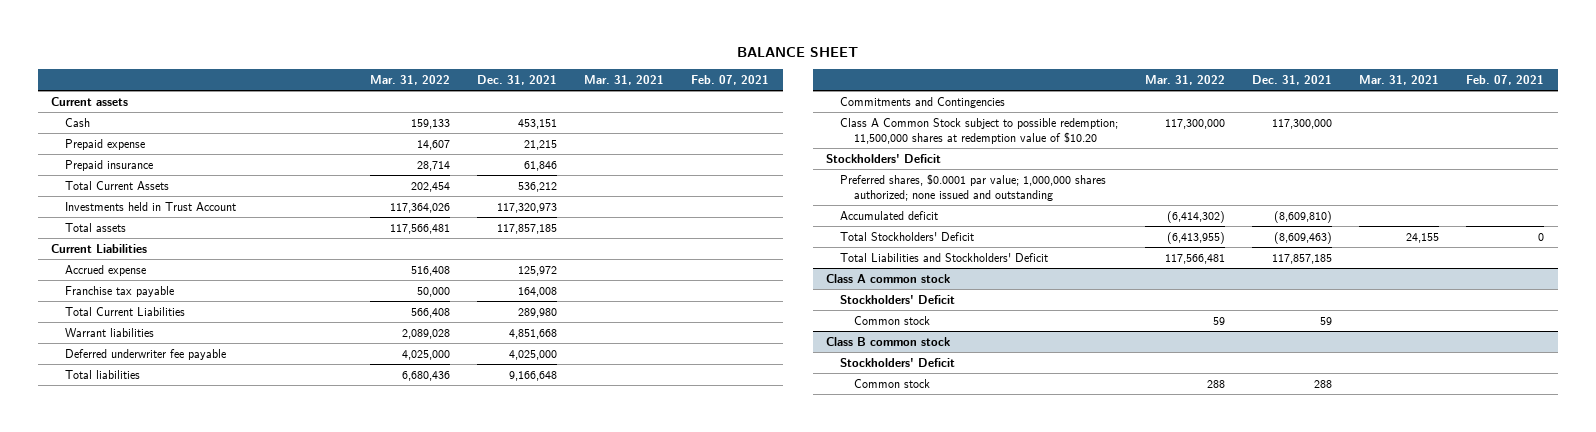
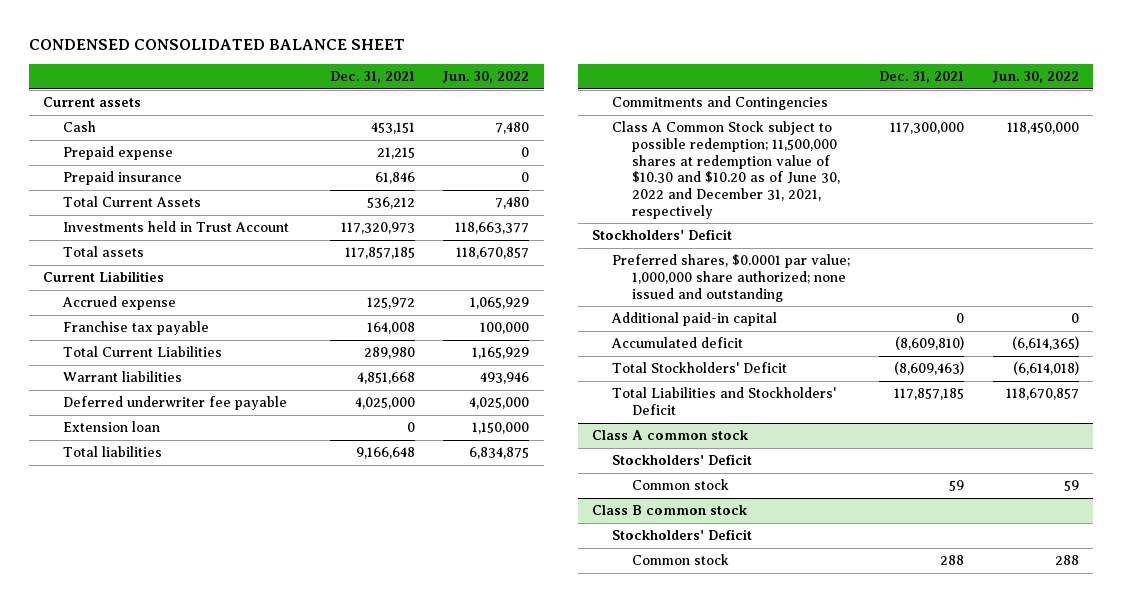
- BALANCE SHEET
+ CONDENSED CONSOLIDATED BALANCE SHEET
- | Mar. 31, 2022 | Dec. 31, 2021 | Mar. 31, 2021 | Feb. 07, 2021
+ | Dec. 31, 2021 | Jun. 30, 2022
+ Extension loan | 0 | 1,150,000
- Class A Common Stock subject to possible redemption; 11,500,000 shares at redemption value of $10.20 | 117,300,000 | 117,300,000 | |
+ Class A Common Stock subject to possible redemption; 11,500,000 shares at redemption value of $10.30 and $10.20 as of June 30, 2022 and December 31, 2021, respectively | 117,300,000 | 118,450,000
- Preferred shares, $0.0001 par value; 1,000,000 shares authorized; none issued and outstanding
+ Preferred shares, $0.0001 par value; 1,000,000 share authorized; none issued and outstanding
+ Additional paid-in capital | 0 | 0

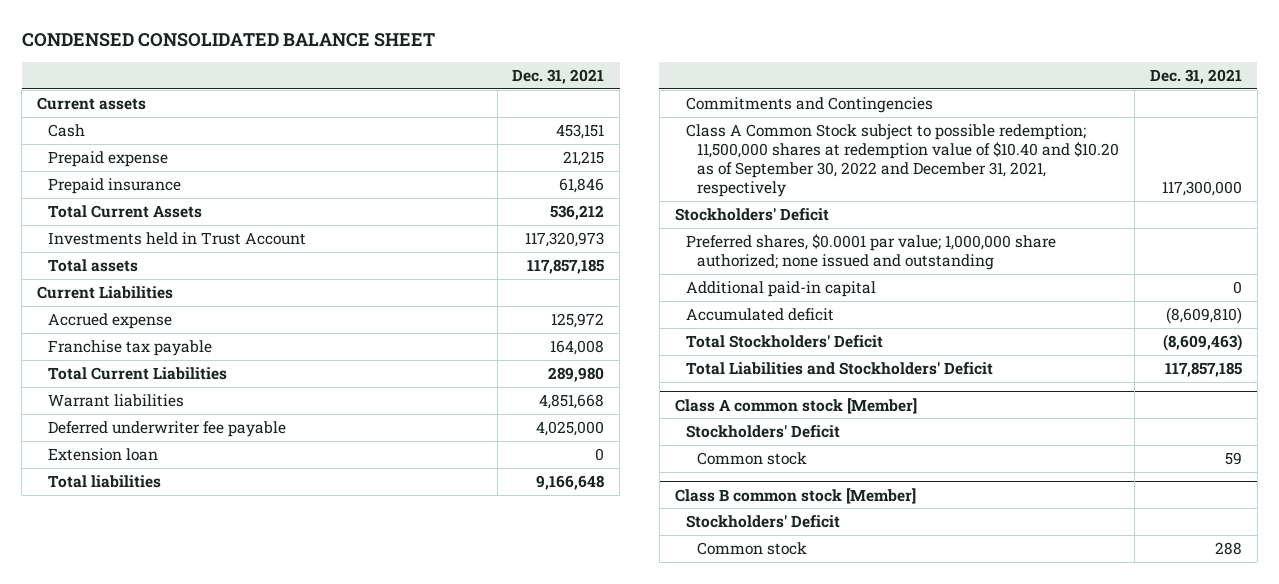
- | Dec. 31, 2021 | Jun. 30, 2022
+ | Dec. 31, 2021
- Class A Common Stock subject to possible redemption; 11,500,000 shares at redemption value of $10.30 and $10.20 as of June 30, 2022 and December 31, 2021, respectively | 117,300,000 | 118,450,000
+ Class A Common Stock subject to possible redemption; 11,500,000 shares at redemption value of $10.40 and $10.20 as of September 30, 2022 and December 31, 2021, respectively | 117,300,000
- Class A common stock
+ Class A common stock [Member]
- Class B common stock
+ Class B common stock [Member]

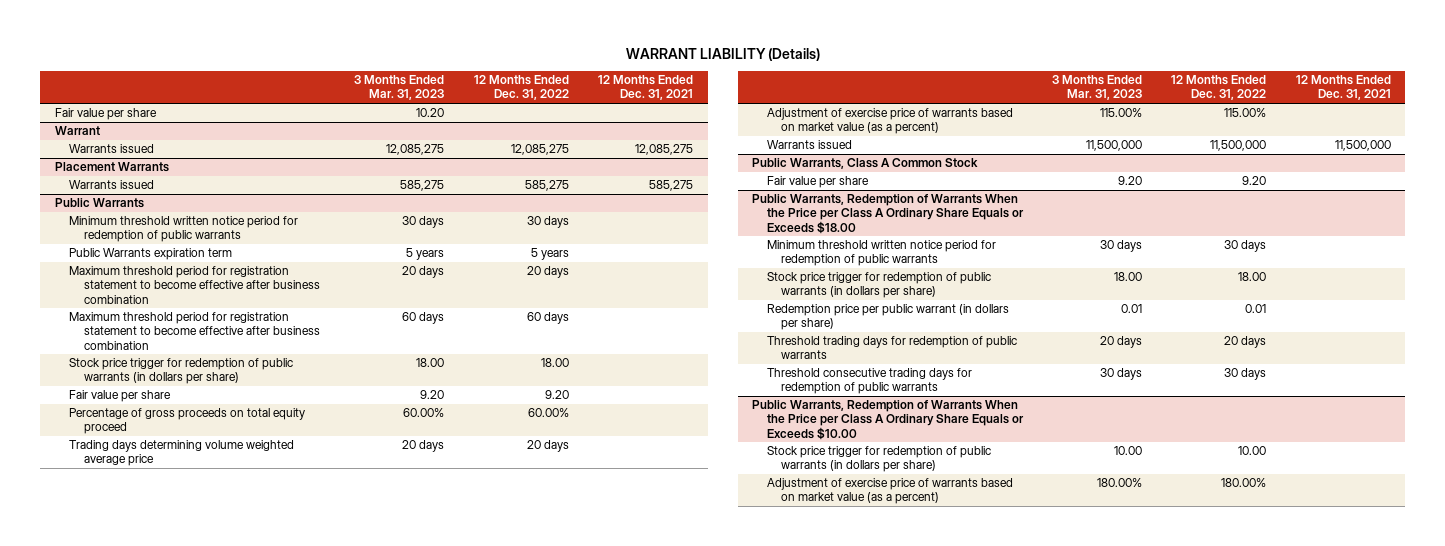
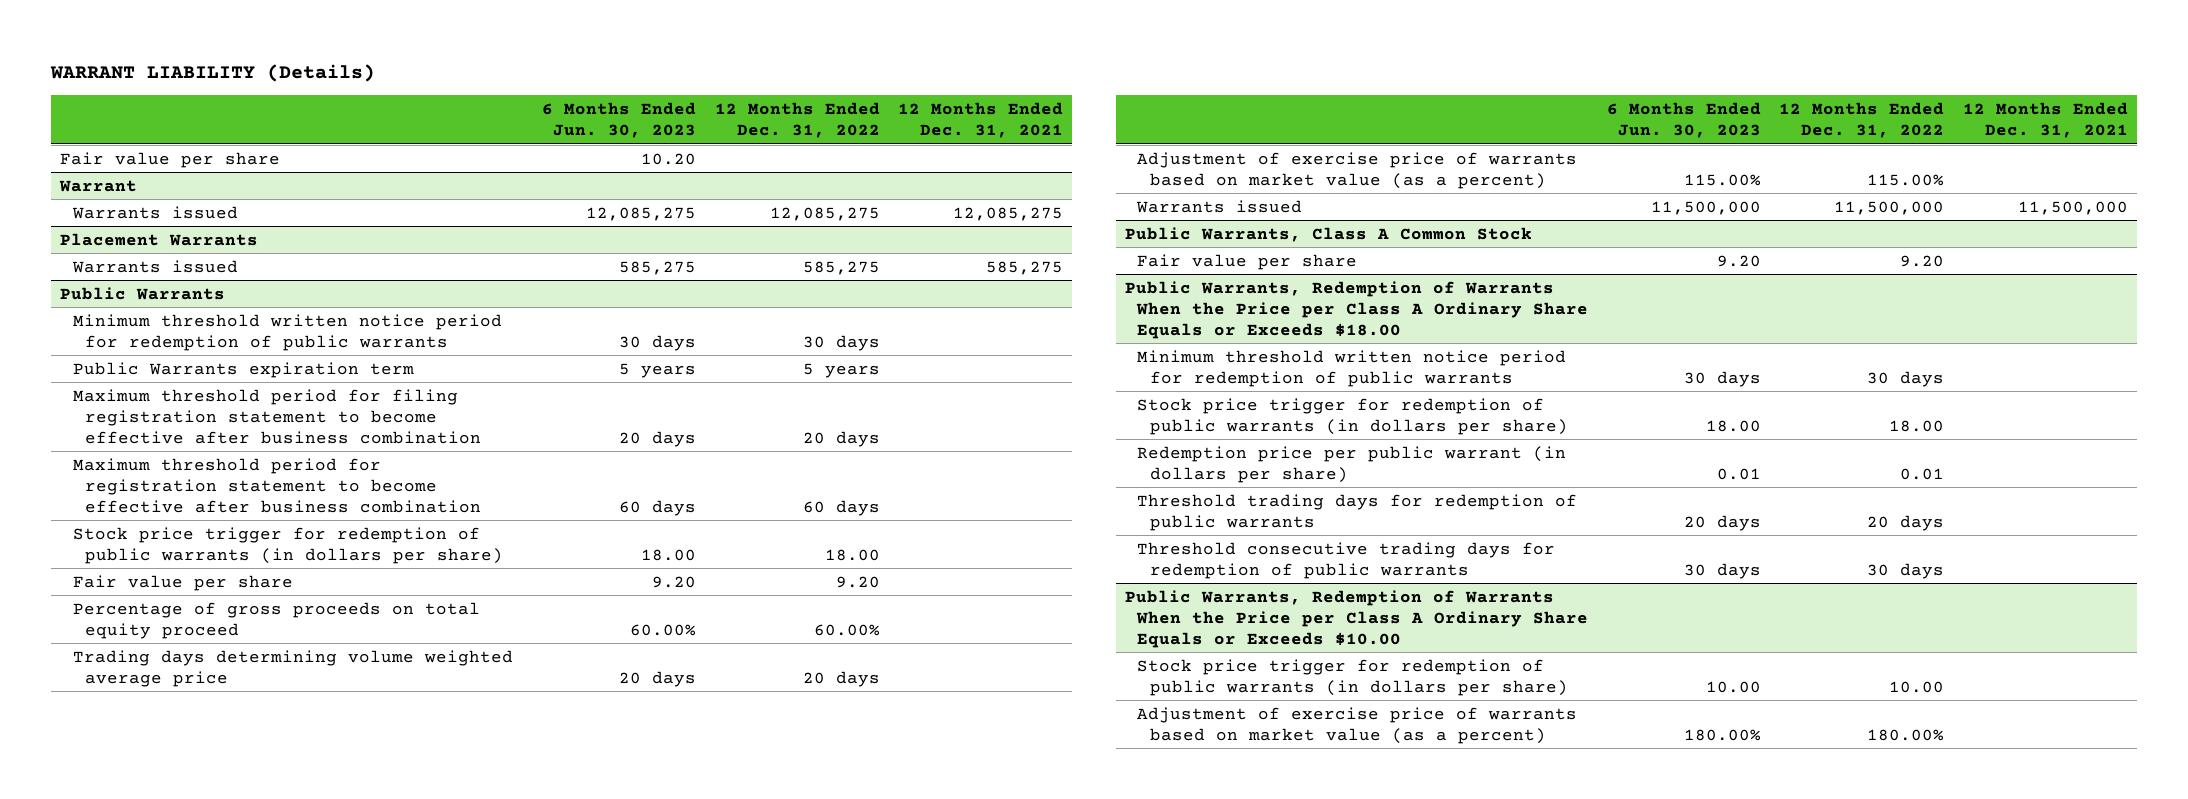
- | 3 Months Ended Mar. 31, 2023 | 12 Months Ended Dec. 31, 2022 | 12 Months Ended Dec. 31, 2021
+ | 6 Months Ended Jun. 30, 2023 | 12 Months Ended Dec. 31, 2022 | 12 Months Ended Dec. 31, 2021
@ Public Warrants
- Maximum threshold period for registration statement to become effective after business combination | 20 days | 20 days |
+ Maximum threshold period for filing registration statement to become effective after business combination | 20 days | 20 days |

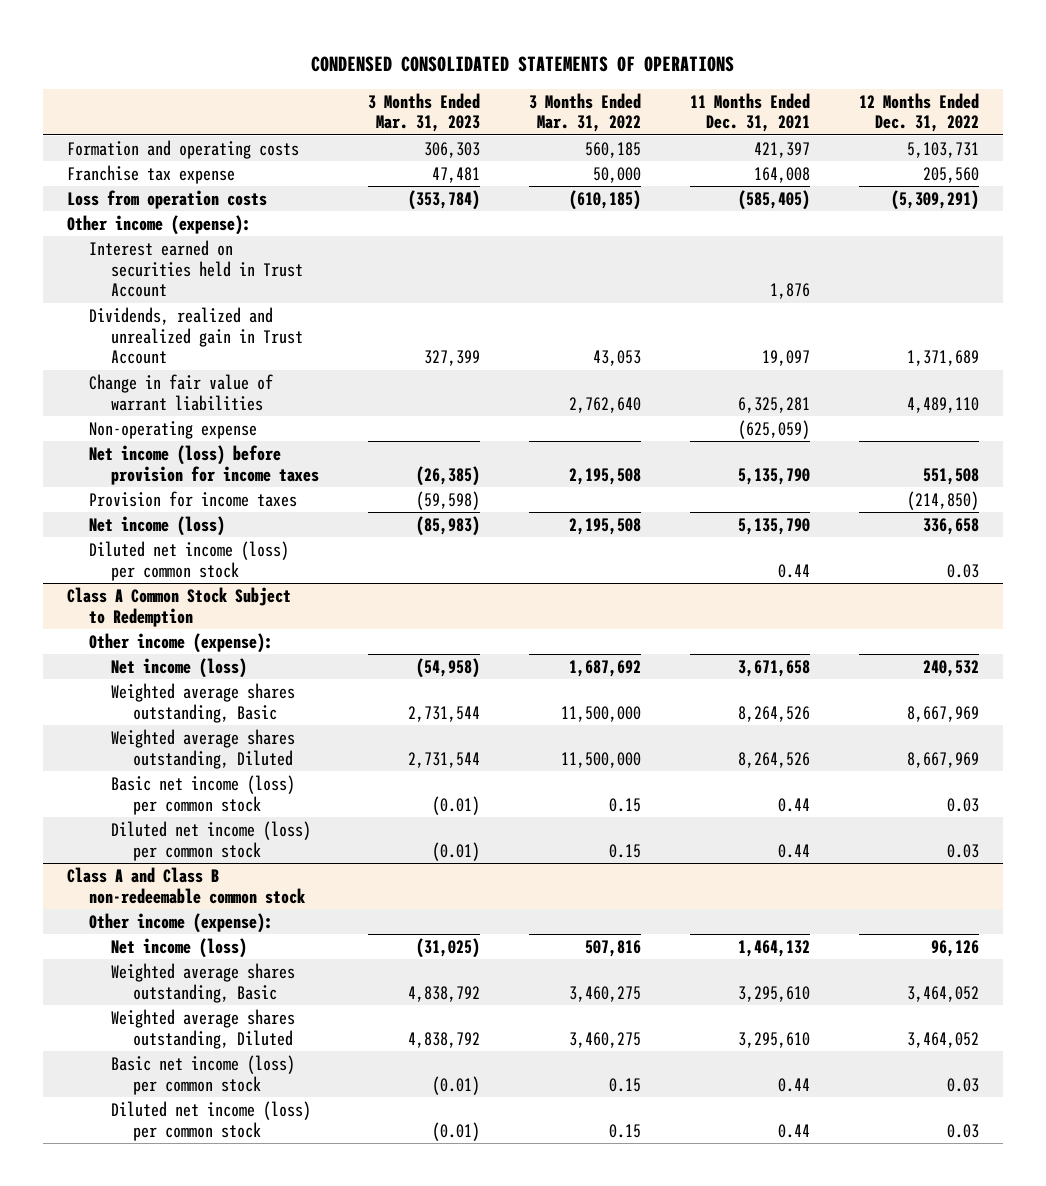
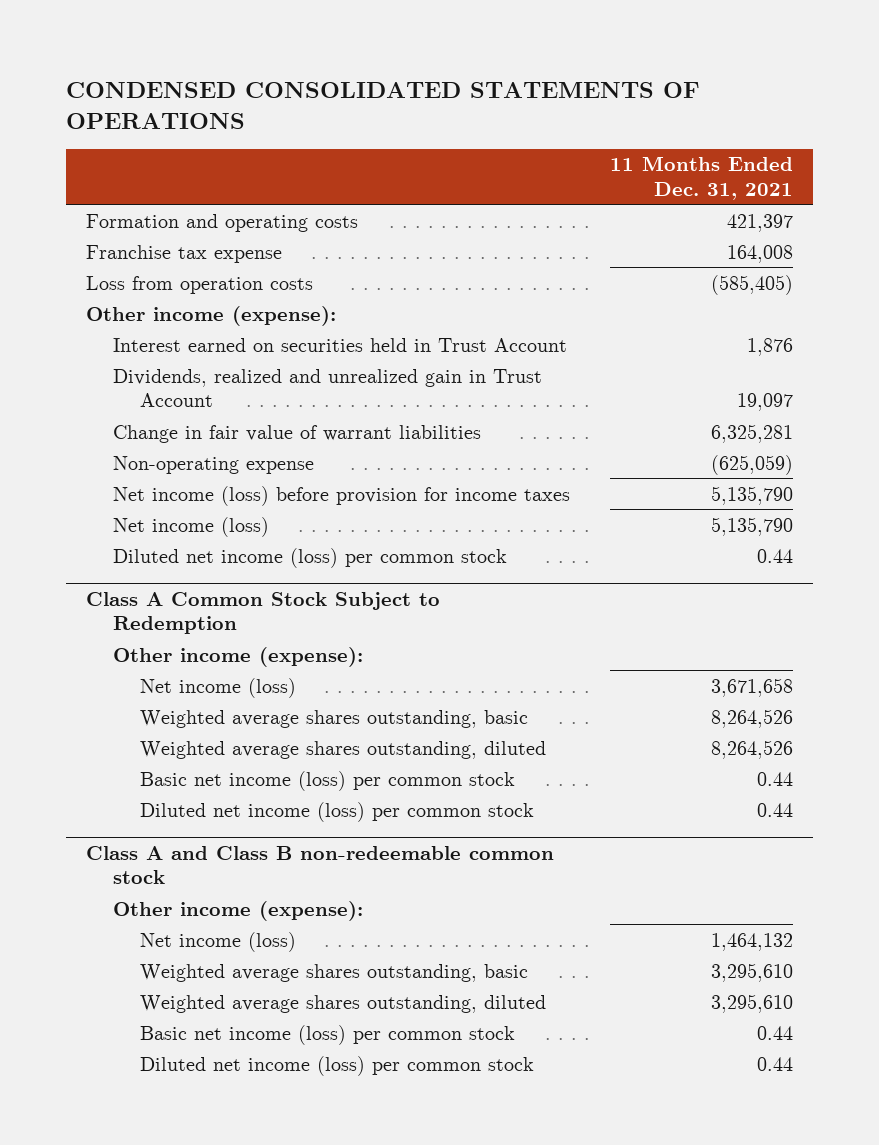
- | 3 Months Ended Mar. 31, 2023 | 3 Months Ended Mar. 31, 2022 | 11 Months Ended Dec. 31, 2021 | 12 Months Ended Dec. 31, 2022
+ | 11 Months Ended Dec. 31, 2021
- Provision for income taxes | (59,598) | | | (214,850)
@ Class A Common Stock Subject to Redemption
- Weighted average shares outstanding, Basic | 2,731,544 | 11,500,000 | 8,264,526 | 8,667,969
- Weighted average shares outstanding, Diluted | 2,731,544 | 11,500,000 | 8,264,526 | 8,667,969
+ Weighted average shares outstanding, basic | 8,264,526
+ Weighted average shares outstanding, diluted | 8,264,526
@ Class A and Class B non-redeemable common stock
- Weighted average shares outstanding, Basic | 4,838,792 | 3,460,275 | 3,295,610 | 3,464,052
- Weighted average shares outstanding, Diluted | 4,838,792 | 3,460,275 | 3,295,610 | 3,464,052
+ Weighted average shares outstanding, basic | 3,295,610
+ Weighted average shares outstanding, diluted | 3,295,610

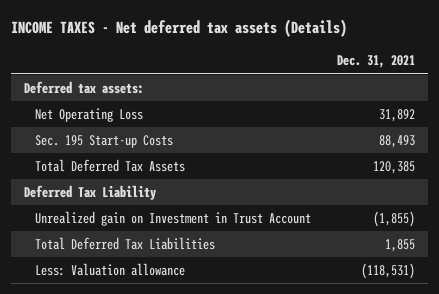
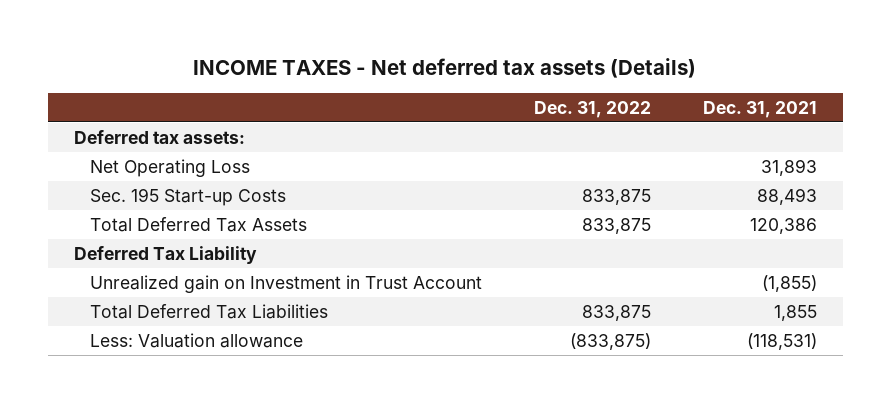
- | Dec. 31, 2021
+ | Dec. 31, 2022 | Dec. 31, 2021
- Net Operating Loss | 31,892
+ Net Operating Loss | | 31,893
- Total Deferred Tax Assets | 120,385
+ Total Deferred Tax Assets | 833,875 | 120,386

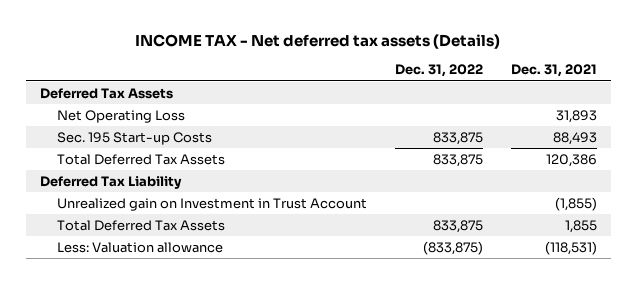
- INCOME TAXES - Net deferred tax assets (Details)
+ INCOME TAX - Net deferred tax assets (Details)
- Deferred tax assets:
+ Deferred Tax Assets
- Total Deferred Tax Liabilities | 833,875 | 1,855
+ Total Deferred Tax Assets | 833,875 | 1,855

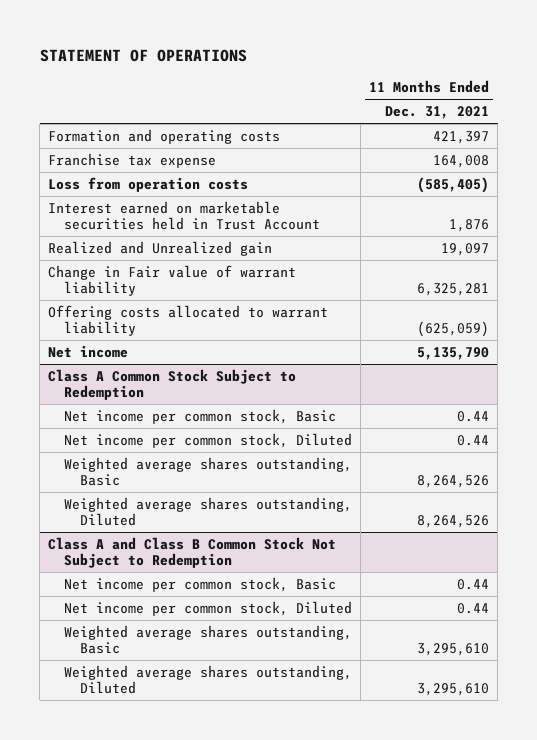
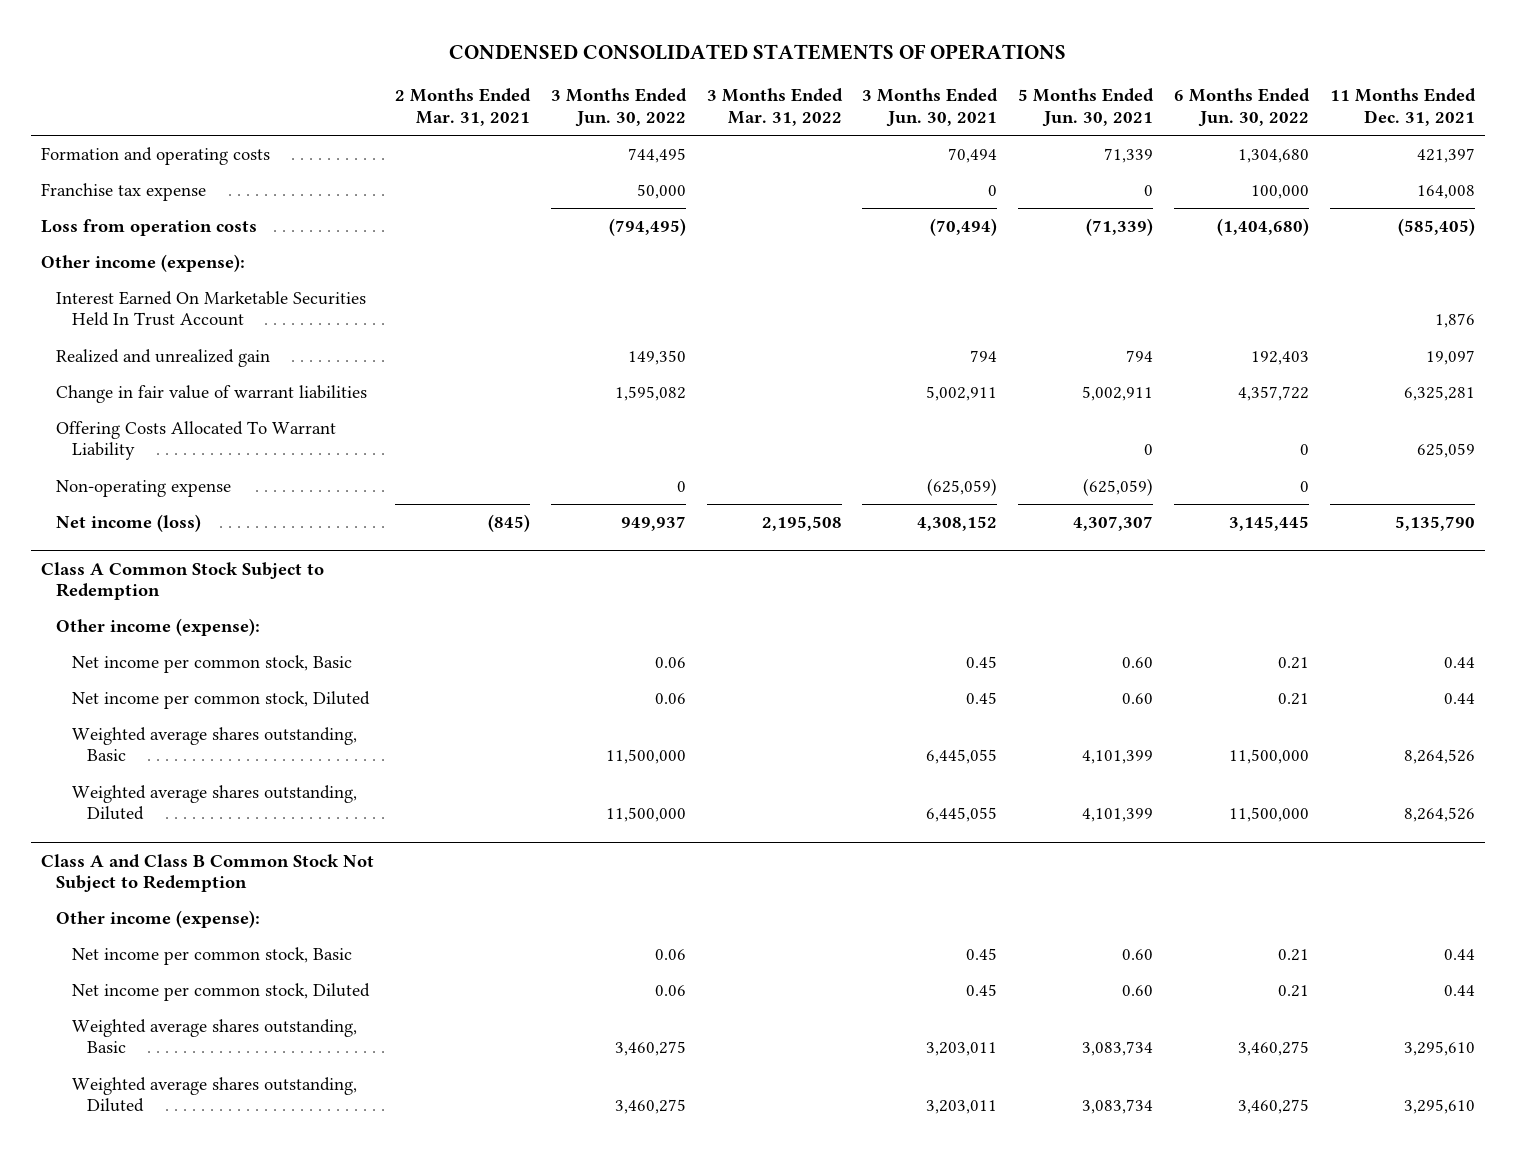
- STATEMENT OF OPERATIONS
+ CONDENSED CONSOLIDATED STATEMENTS OF OPERATIONS
- | 11 Months Ended Dec. 31, 2021
+ | 2 Months Ended Mar. 31, 2021 | 3 Months Ended Jun. 30, 2022 | 3 Months Ended Mar. 31, 2022 | 3 Months Ended Jun. 30, 2021 | 5 Months Ended Jun. 30, 2021 | 6 Months Ended Jun. 30, 2022 | 11 Months Ended Dec. 31, 2021
- Interest earned on marketable securities held in Trust Account | 1,876
- Realized and Unrealized gain | 19,097
- Change in Fair value of warrant liability | 6,325,281
- Offering costs allocated to warrant liability | (625,059)
- Net income | 5,135,790
+ Other income (expense):
+ Interest Earned On Marketable Securities Held In Trust Account | | | | | | | 1,876
+ Realized and unrealized gain | | 149,350 | | 794 | 794 | 192,403 | 19,097
+ Change in fair value of warrant liabilities | | 1,595,082 | | 5,002,911 | 5,002,911 | 4,357,722 | 6,325,281
+ Offering Costs Allocated To Warrant Liability | | | | | 0 | 0 | 625,059
+ Non-operating expense | | 0 | | (625,059) | (625,059) | 0 |
+ Net income (loss) | (845) | 949,937 | 2,195,508 | 4,308,152 | 4,307,307 | 3,145,445 | 5,135,790
@ Class A Common Stock Subject to Redemption
+ Other income (expense):
@ Class A and Class B Common Stock Not Subject to Redemption
+ Other income (expense):

